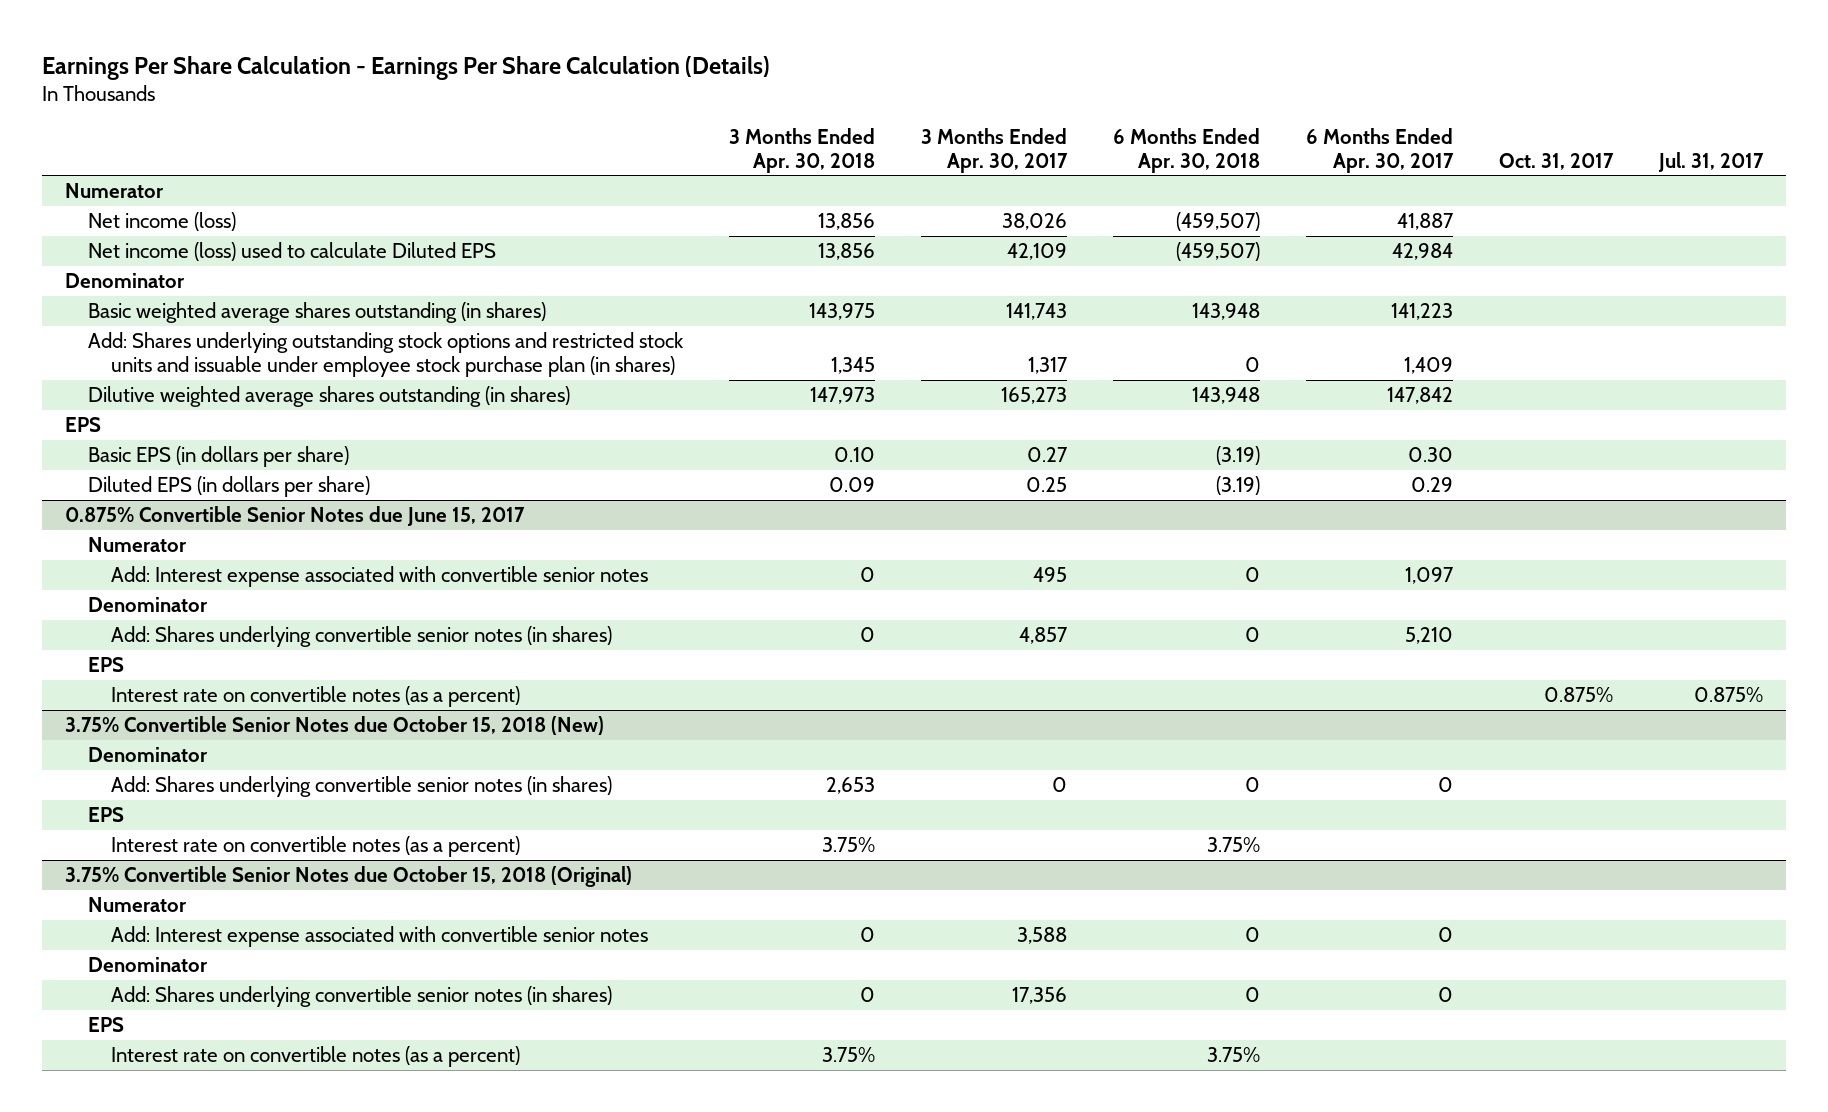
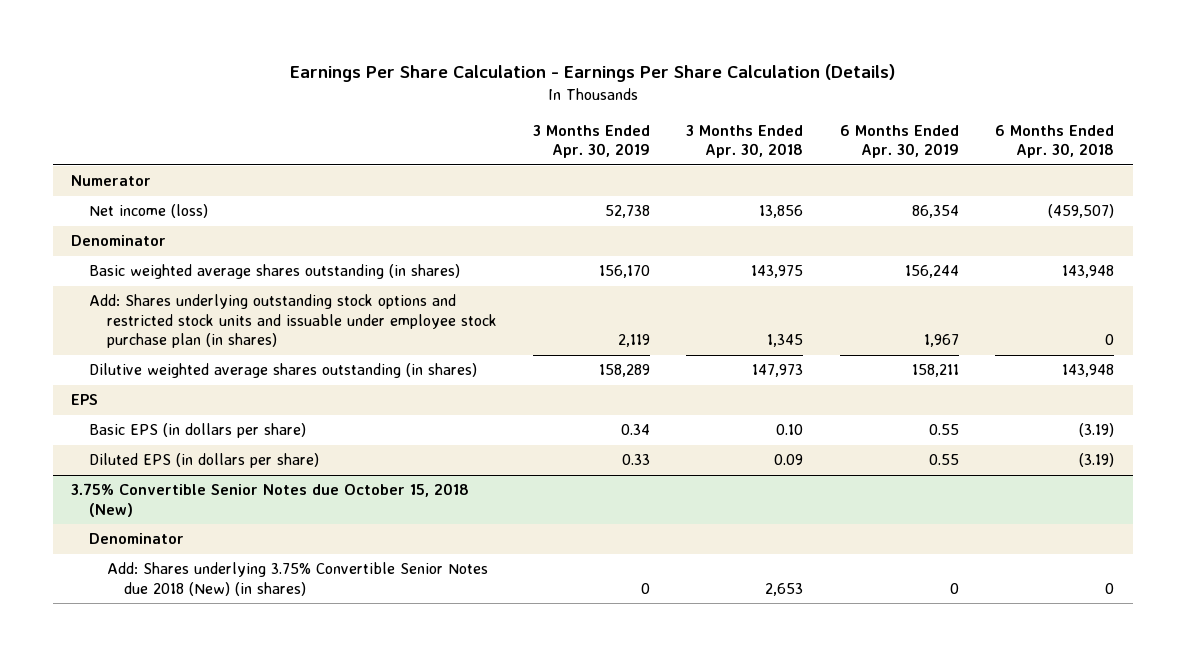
- | 3 Months Ended Apr. 30, 2018 | 3 Months Ended Apr. 30, 2017 | 6 Months Ended Apr. 30, 2018 | 6 Months Ended Apr. 30, 2017 | Oct. 31, 2017 | Jul. 31, 2017
+ | 3 Months Ended Apr. 30, 2019 | 3 Months Ended Apr. 30, 2018 | 6 Months Ended Apr. 30, 2019 | 6 Months Ended Apr. 30, 2018
- Net income (loss) used to calculate Diluted EPS | 13,856 | 42,109 | (459,507) | 42,984 | |
- 0.875% Convertible Senior Notes due June 15, 2017
- Numerator
- Add: Interest expense associated with convertible senior notes | 0 | 495 | 0 | 1,097 | |
- Denominator
- Add: Shares underlying convertible senior notes (in shares) | 0 | 4,857 | 0 | 5,210 | |
- EPS
- Interest rate on convertible notes (as a percent) | | | | | 0.875% | 0.875%
@ 3.75% Convertible Senior Notes due October 15, 2018 (New)
- Add: Shares underlying convertible senior notes (in shares) | 2,653 | 0 | 0 | 0 | |
- EPS
- Interest rate on convertible notes (as a percent) | 3.75% | | 3.75% | | |
- 3.75% Convertible Senior Notes due October 15, 2018 (Original)
- Numerator
- Add: Interest expense associated with convertible senior notes | 0 | 3,588 | 0 | 0 | |
- Denominator
- Add: Shares underlying convertible senior notes (in shares) | 0 | 17,356 | 0 | 0 | |
- EPS
- Interest rate on convertible notes (as a percent) | 3.75% | | 3.75% | | |
@ 3.75% Convertible Senior Notes due October 15, 2018 (New)
+ Add: Shares underlying 3.75% Convertible Senior Notes due 2018 (New) (in shares) | 0 | 2,653 | 0 | 0

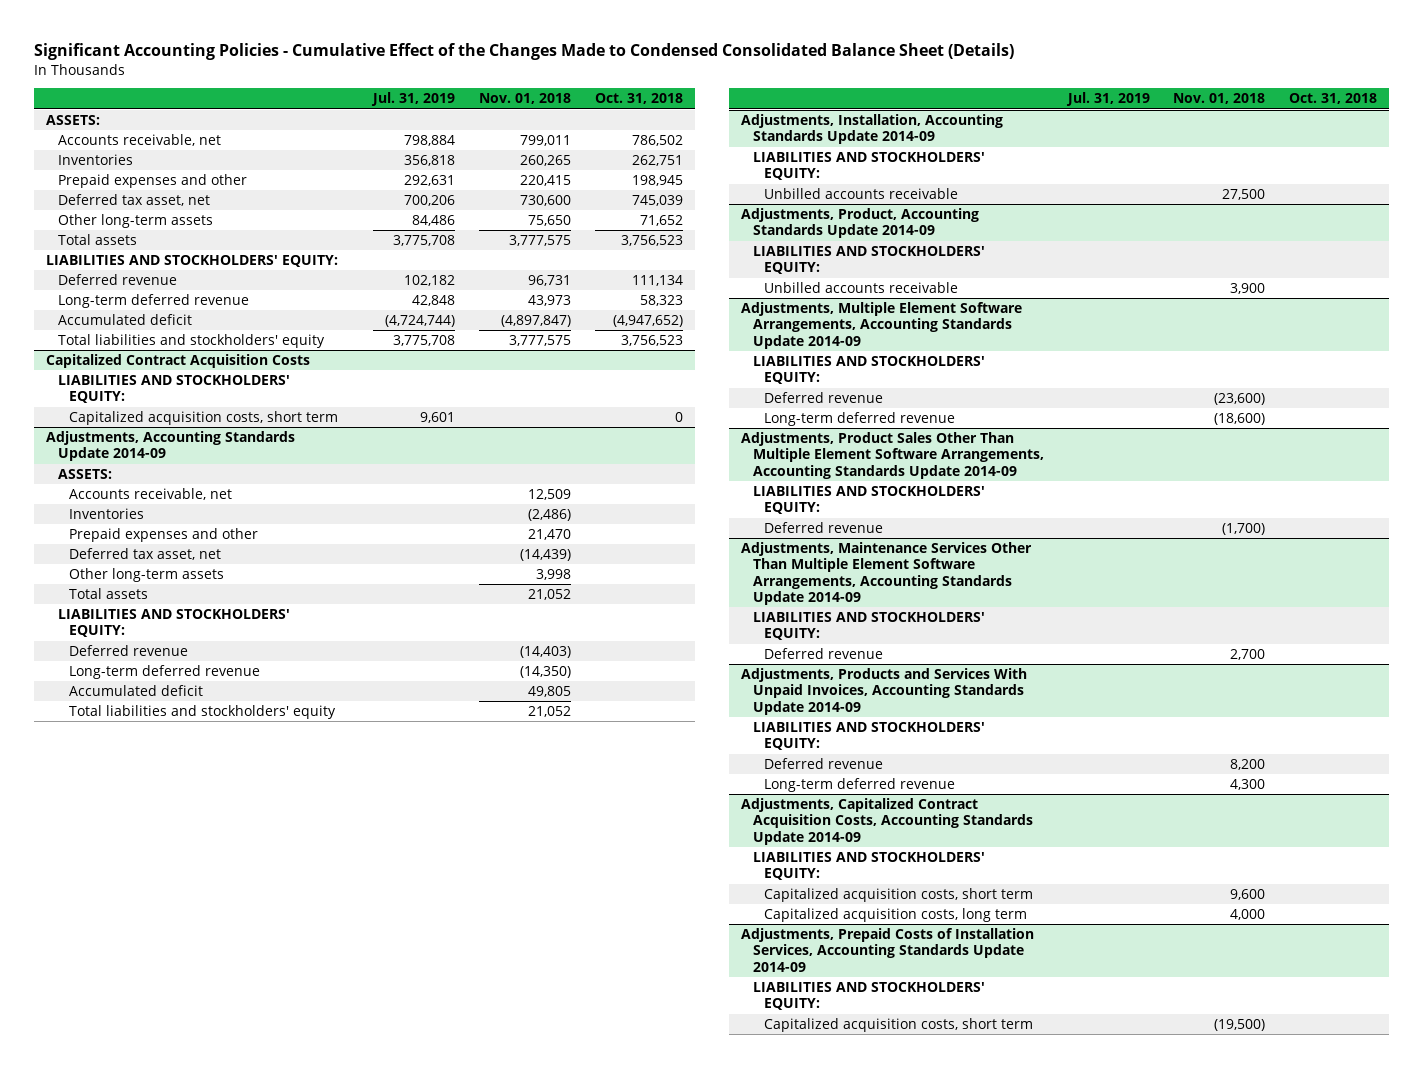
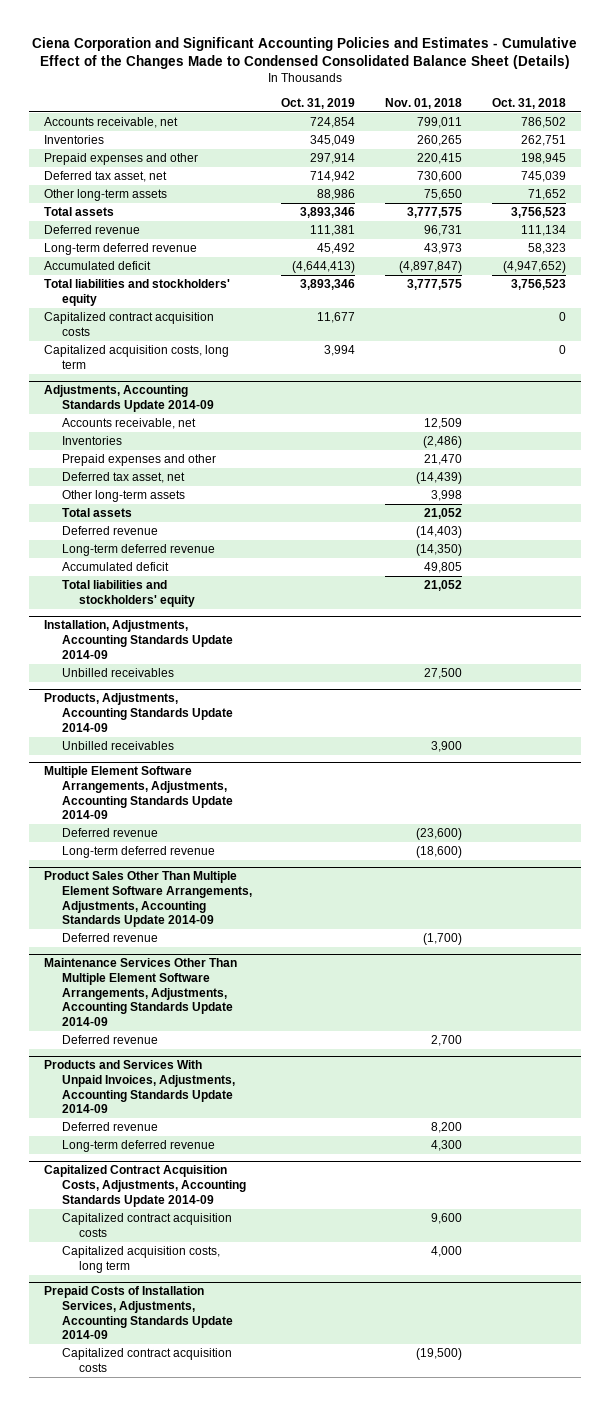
- Significant Accounting Policies - Cumulative Effect of the Changes Made to Condensed Consolidated Balance Sheet (Details)
+ Ciena Corporation and Significant Accounting Policies and Estimates - Cumulative Effect of the Changes Made to Condensed Consolidated Balance Sheet (Details)
- | Jul. 31, 2019 | Nov. 01, 2018 | Oct. 31, 2018
+ | Oct. 31, 2019 | Nov. 01, 2018 | Oct. 31, 2018
- ASSETS:
- LIABILITIES AND STOCKHOLDERS' EQUITY:
- Capitalized Contract Acquisition Costs
- LIABILITIES AND STOCKHOLDERS' EQUITY:
- Capitalized acquisition costs, short term | 9,601 | | 0
+ Capitalized contract acquisition costs | 11,677 | | 0
+ Capitalized acquisition costs, long term | 3,994 | | 0
@ Adjustments, Accounting Standards Update 2014-09
- ASSETS:
- LIABILITIES AND STOCKHOLDERS' EQUITY:
- Adjustments, Installation, Accounting Standards Update 2014-09
- LIABILITIES AND STOCKHOLDERS' EQUITY:
- Unbilled accounts receivable | | 27,500 |
- Adjustments, Product, Accounting Standards Update 2014-09
- LIABILITIES AND STOCKHOLDERS' EQUITY:
- Unbilled accounts receivable | | 3,900 |
- Adjustments, Multiple Element Software Arrangements, Accounting Standards Update 2014-09
- LIABILITIES AND STOCKHOLDERS' EQUITY:
+ Installation, Adjustments, Accounting Standards Update 2014-09
+ Unbilled receivables | | 27,500 |
+ Products, Adjustments, Accounting Standards Update 2014-09
+ Unbilled receivables | | 3,900 |
+ Multiple Element Software Arrangements, Adjustments, Accounting Standards Update 2014-09
- Adjustments, Product Sales Other Than Multiple Element Software Arrangements, Accounting Standards Update 2014-09
- LIABILITIES AND STOCKHOLDERS' EQUITY:
+ Product Sales Other Than Multiple Element Software Arrangements, Adjustments, Accounting Standards Update 2014-09
- Adjustments, Maintenance Services Other Than Multiple Element Software Arrangements, Accounting Standards Update 2014-09
- LIABILITIES AND STOCKHOLDERS' EQUITY:
+ Maintenance Services Other Than Multiple Element Software Arrangements, Adjustments, Accounting Standards Update 2014-09
- Adjustments, Products and Services With Unpaid Invoices, Accounting Standards Update 2014-09
- LIABILITIES AND STOCKHOLDERS' EQUITY:
+ Products and Services With Unpaid Invoices, Adjustments, Accounting Standards Update 2014-09
- Adjustments, Capitalized Contract Acquisition Costs, Accounting Standards Update 2014-09
- LIABILITIES AND STOCKHOLDERS' EQUITY:
- Capitalized acquisition costs, short term | | 9,600 |
+ Capitalized Contract Acquisition Costs, Adjustments, Accounting Standards Update 2014-09
+ Capitalized contract acquisition costs | | 9,600 |
- Adjustments, Prepaid Costs of Installation Services, Accounting Standards Update 2014-09
- LIABILITIES AND STOCKHOLDERS' EQUITY:
- Capitalized acquisition costs, short term | | (19,500) |
+ Prepaid Costs of Installation Services, Adjustments, Accounting Standards Update 2014-09
+ Capitalized contract acquisition costs | | (19,500) |

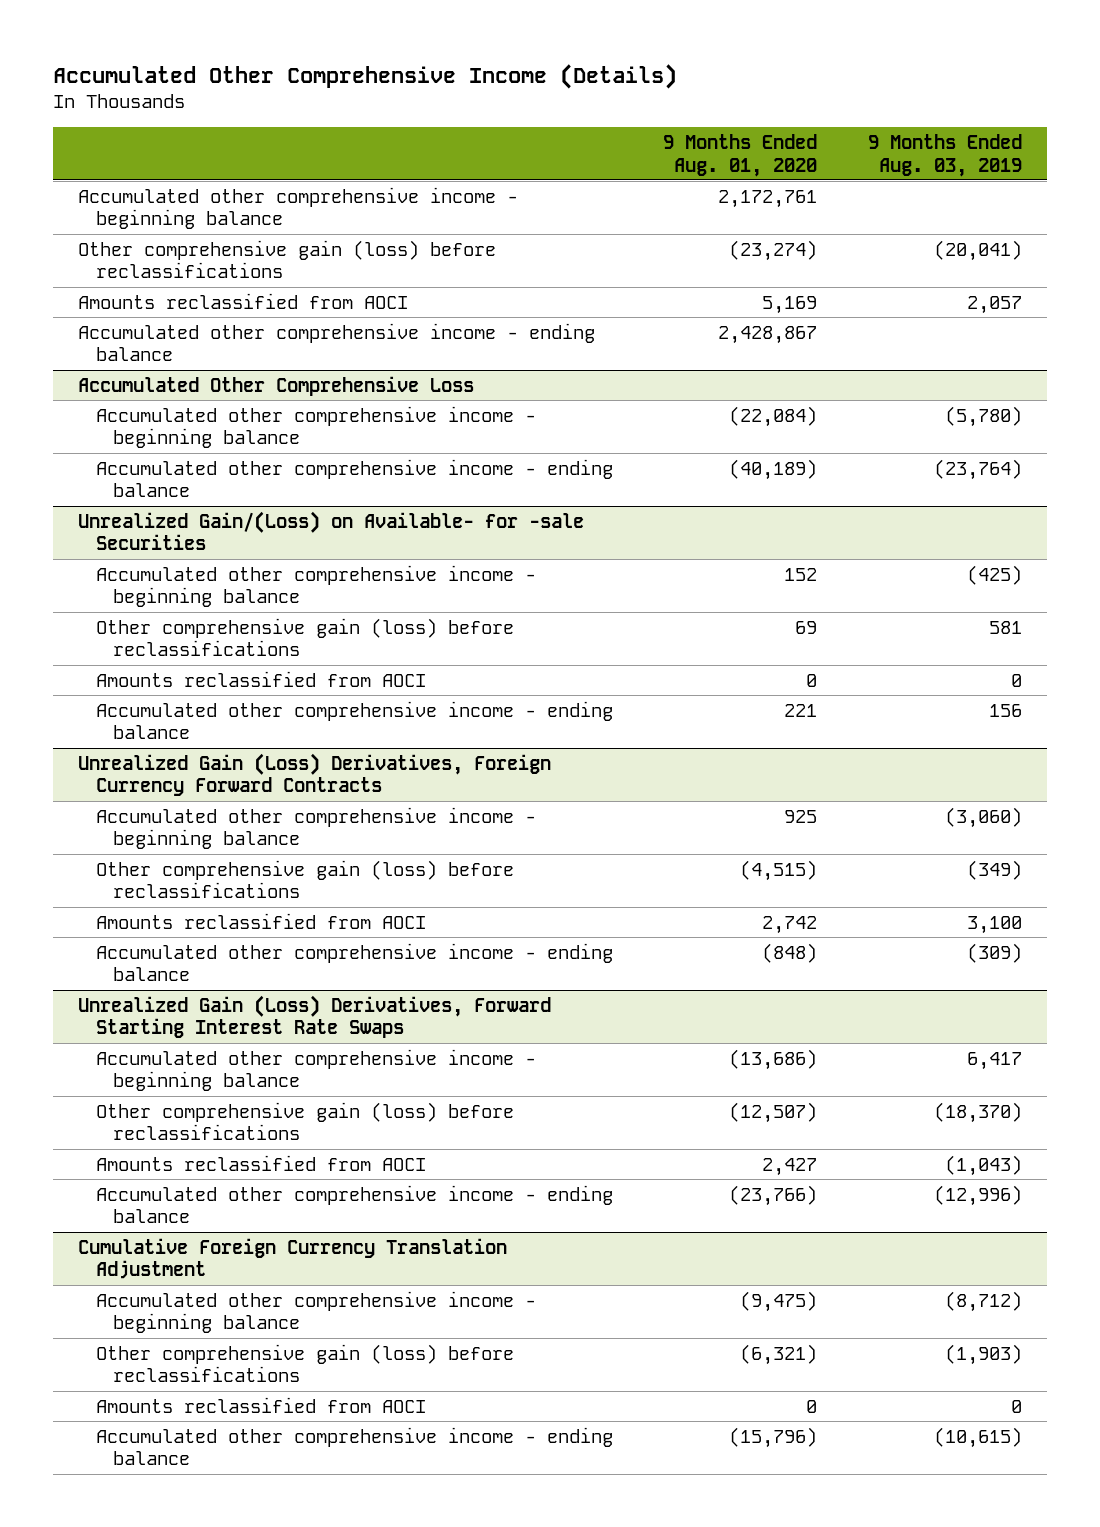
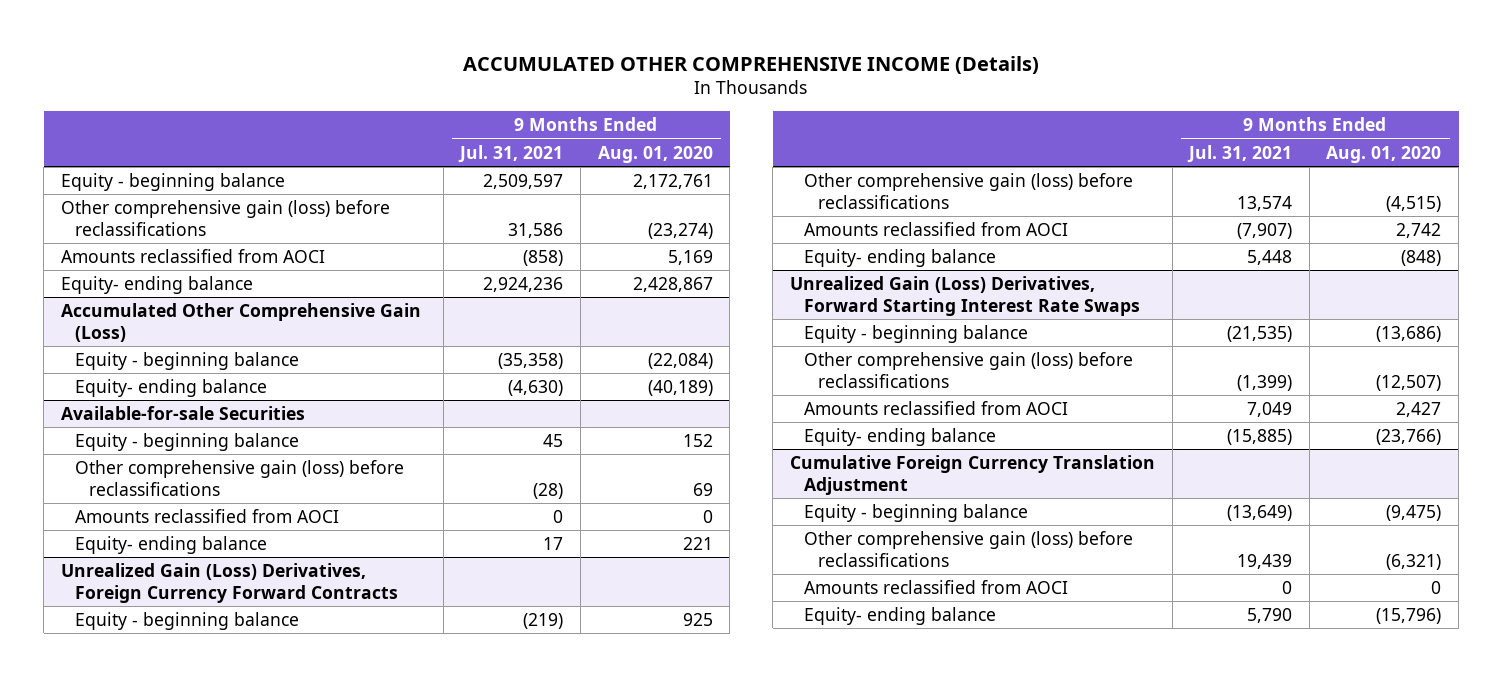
- Accumulated Other Comprehensive Income (Details)
+ ACCUMULATED OTHER COMPREHENSIVE INCOME (Details)
- | 9 Months Ended Aug. 01, 2020 | 9 Months Ended Aug. 03, 2019
+ | 9 Months Ended Jul. 31, 2021 | 9 Months Ended Aug. 01, 2020
- Accumulated other comprehensive income - beginning balance | 2,172,761 |
+ Equity - beginning balance | 2,509,597 | 2,172,761
- Accumulated other comprehensive income - ending balance | 2,428,867 |
- Accumulated Other Comprehensive Loss
- Accumulated other comprehensive income - beginning balance | (22,084) | (5,780)
- Accumulated other comprehensive income - ending balance | (40,189) | (23,764)
- Unrealized Gain/(Loss) on Available- for -sale Securities
- Accumulated other comprehensive income - beginning balance | 152 | (425)
+ Equity- ending balance | 2,924,236 | 2,428,867
+ Accumulated Other Comprehensive Gain (Loss)
+ Equity - beginning balance | (35,358) | (22,084)
+ Equity- ending balance | (4,630) | (40,189)
+ Available-for-sale Securities
+ Equity - beginning balance | 45 | 152
- Accumulated other comprehensive income - ending balance | 221 | 156
+ Equity- ending balance | 17 | 221
@ Unrealized Gain (Loss) Derivatives, Foreign Currency Forward Contracts
- Accumulated other comprehensive income - beginning balance | 925 | (3,060)
+ Equity - beginning balance | (219) | 925
- Accumulated other comprehensive income - ending balance | (848) | (309)
+ Equity- ending balance | 5,448 | (848)
@ Unrealized Gain (Loss) Derivatives, Forward Starting Interest Rate Swaps
- Accumulated other comprehensive income - beginning balance | (13,686) | 6,417
+ Equity - beginning balance | (21,535) | (13,686)
- Accumulated other comprehensive income - ending balance | (23,766) | (12,996)
+ Equity- ending balance | (15,885) | (23,766)
@ Cumulative Foreign Currency Translation Adjustment
- Accumulated other comprehensive income - beginning balance | (9,475) | (8,712)
+ Equity - beginning balance | (13,649) | (9,475)
- Accumulated other comprehensive income - ending balance | (15,796) | (10,615)
+ Equity- ending balance | 5,790 | (15,796)

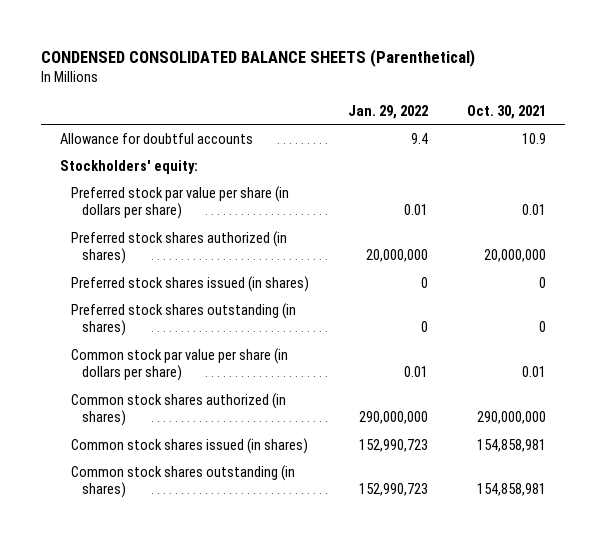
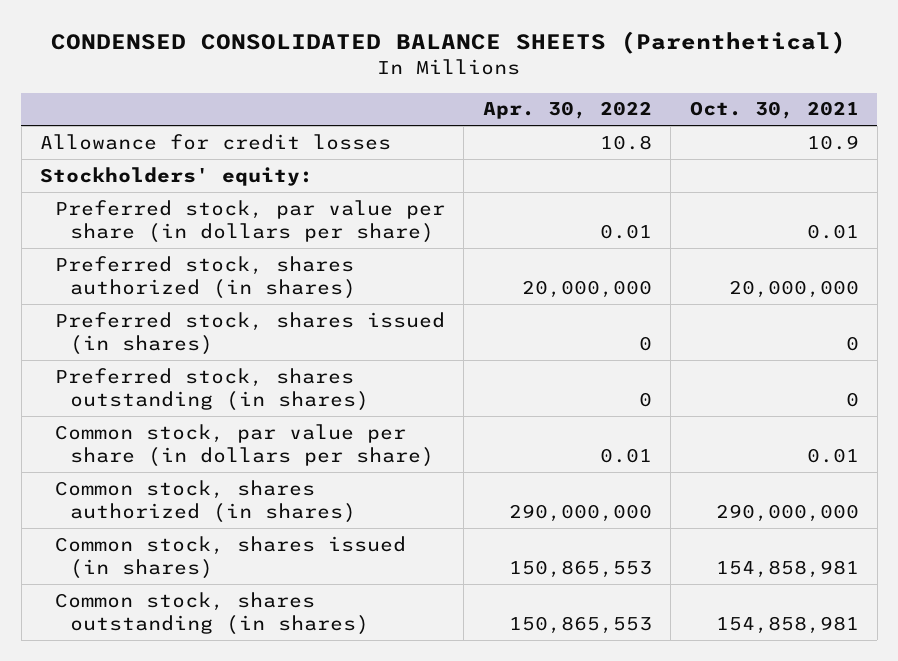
- | Jan. 29, 2022 | Oct. 30, 2021
+ | Apr. 30, 2022 | Oct. 30, 2021
- Allowance for doubtful accounts | 9.4 | 10.9
+ Allowance for credit losses | 10.8 | 10.9
- Preferred stock par value per share (in dollars per share) | 0.01 | 0.01
- Preferred stock shares authorized (in shares) | 20,000,000 | 20,000,000
- Preferred stock shares issued (in shares) | 0 | 0
- Preferred stock shares outstanding (in shares) | 0 | 0
- Common stock par value per share (in dollars per share) | 0.01 | 0.01
- Common stock shares authorized (in shares) | 290,000,000 | 290,000,000
- Common stock shares issued (in shares) | 152,990,723 | 154,858,981
- Common stock shares outstanding (in shares) | 152,990,723 | 154,858,981
+ Preferred stock, par value per share (in dollars per share) | 0.01 | 0.01
+ Preferred stock, shares authorized (in shares) | 20,000,000 | 20,000,000
+ Preferred stock, shares issued (in shares) | 0 | 0
+ Preferred stock, shares outstanding (in shares) | 0 | 0
+ Common stock, par value per share (in dollars per share) | 0.01 | 0.01
+ Common stock, shares authorized (in shares) | 290,000,000 | 290,000,000
+ Common stock, shares issued (in shares) | 150,865,553 | 154,858,981
+ Common stock, shares outstanding (in shares) | 150,865,553 | 154,858,981

